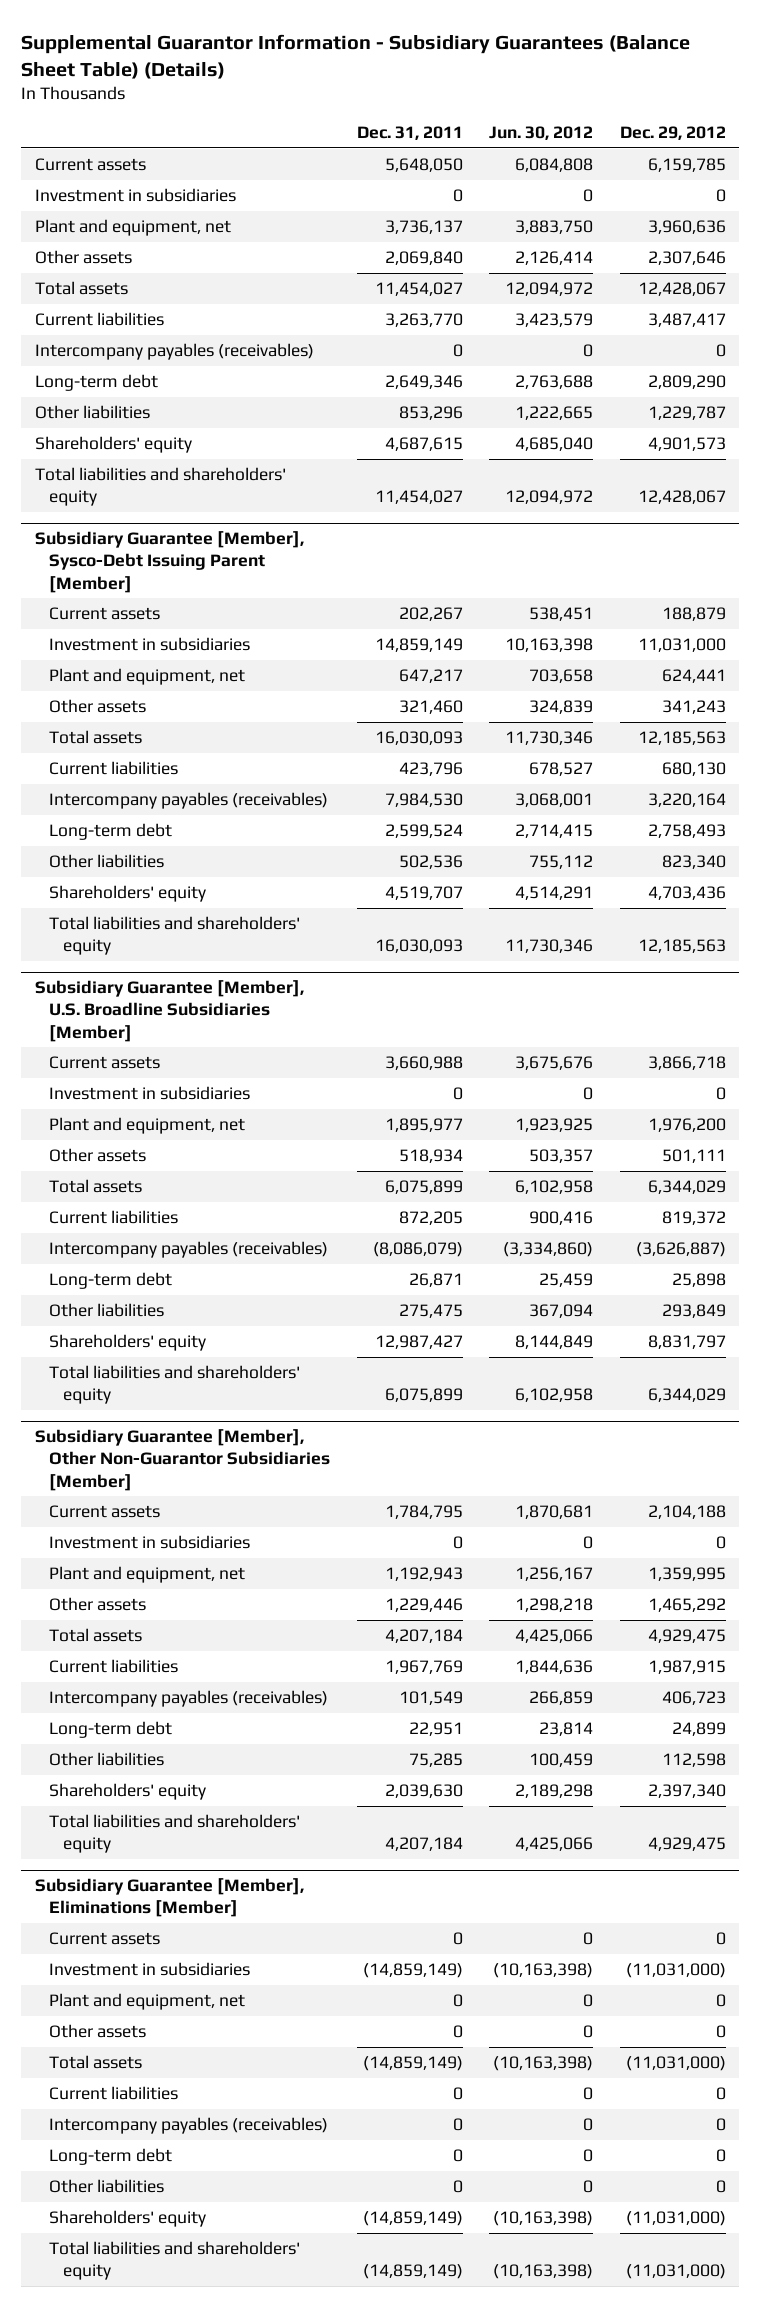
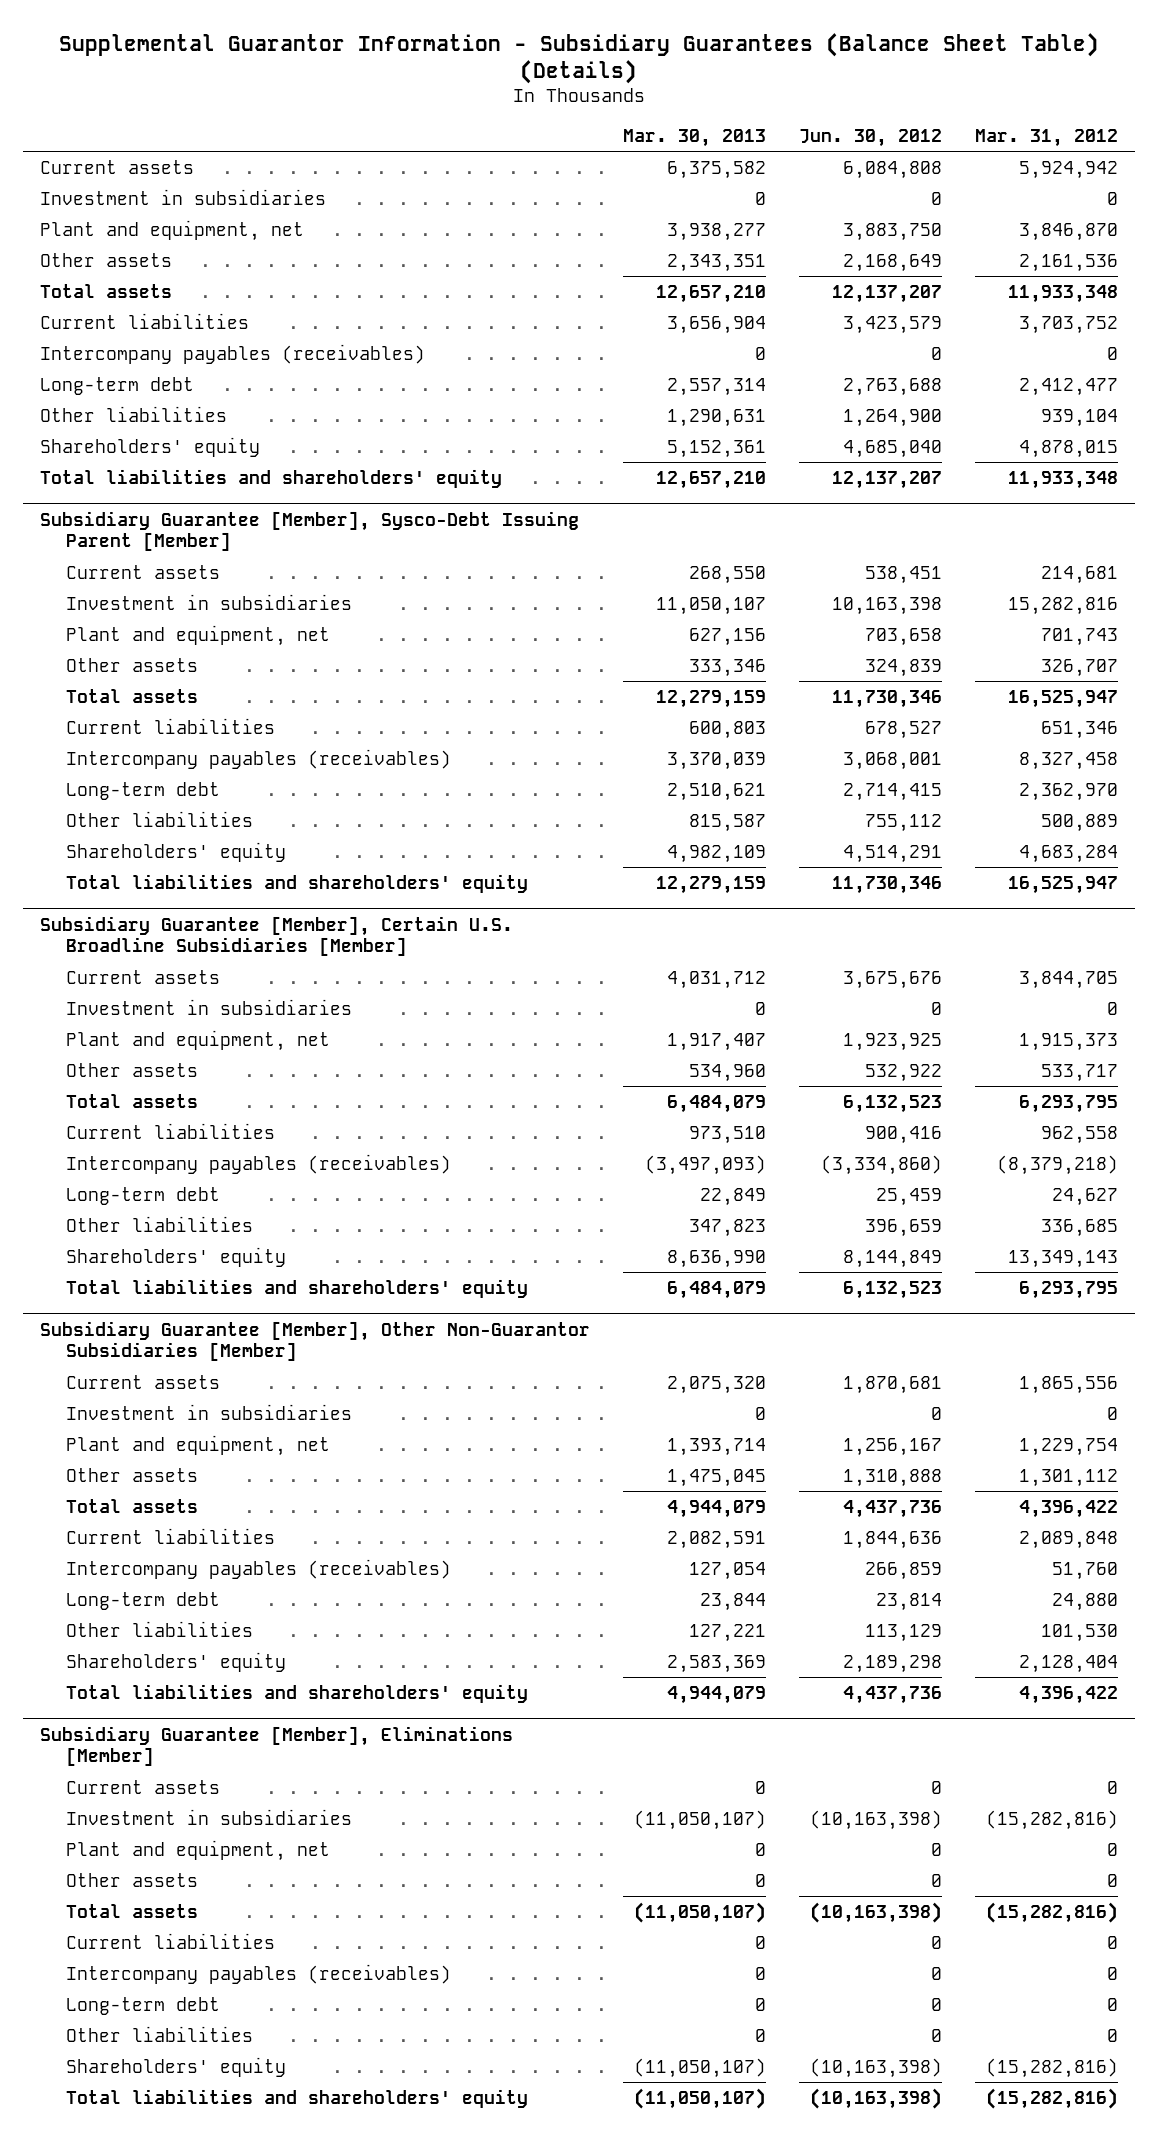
- | Dec. 31, 2011 | Jun. 30, 2012 | Dec. 29, 2012
+ | Mar. 30, 2013 | Jun. 30, 2012 | Mar. 31, 2012
- Other assets | 2,069,840 | 2,126,414 | 2,307,646
- Total assets | 11,454,027 | 12,094,972 | 12,428,067
+ Other assets | 2,343,351 | 2,168,649 | 2,161,536
+ Total assets | 12,657,210 | 12,137,207 | 11,933,348
- Other liabilities | 853,296 | 1,222,665 | 1,229,787
+ Other liabilities | 1,290,631 | 1,264,900 | 939,104
- Total liabilities and shareholders' equity | 11,454,027 | 12,094,972 | 12,428,067
+ Total liabilities and shareholders' equity | 12,657,210 | 12,137,207 | 11,933,348
- Subsidiary Guarantee [Member], U.S. Broadline Subsidiaries [Member]
+ Subsidiary Guarantee [Member], Certain U.S. Broadline Subsidiaries [Member]
- Other assets | 518,934 | 503,357 | 501,111
- Total assets | 6,075,899 | 6,102,958 | 6,344,029
+ Other assets | 534,960 | 532,922 | 533,717
+ Total assets | 6,484,079 | 6,132,523 | 6,293,795
- Other liabilities | 275,475 | 367,094 | 293,849
+ Other liabilities | 347,823 | 396,659 | 336,685
- Total liabilities and shareholders' equity | 6,075,899 | 6,102,958 | 6,344,029
+ Total liabilities and shareholders' equity | 6,484,079 | 6,132,523 | 6,293,795
@ Subsidiary Guarantee [Member], Other Non-Guarantor Subsidiaries [Member]
- Other assets | 1,229,446 | 1,298,218 | 1,465,292
- Total assets | 4,207,184 | 4,425,066 | 4,929,475
+ Other assets | 1,475,045 | 1,310,888 | 1,301,112
+ Total assets | 4,944,079 | 4,437,736 | 4,396,422
- Other liabilities | 75,285 | 100,459 | 112,598
+ Other liabilities | 127,221 | 113,129 | 101,530
- Total liabilities and shareholders' equity | 4,207,184 | 4,425,066 | 4,929,475
+ Total liabilities and shareholders' equity | 4,944,079 | 4,437,736 | 4,396,422

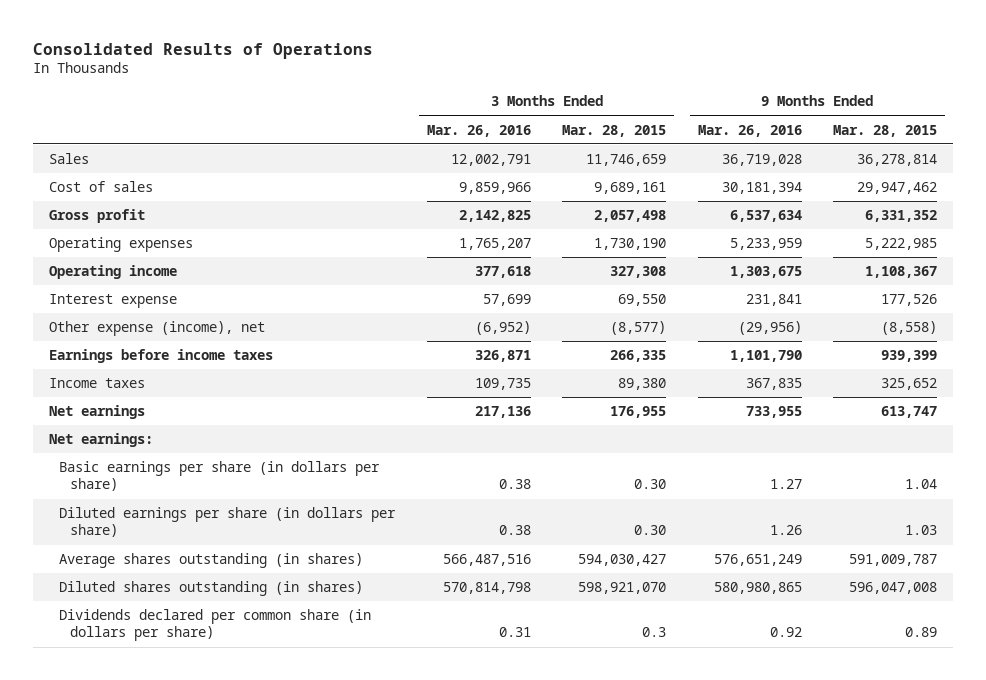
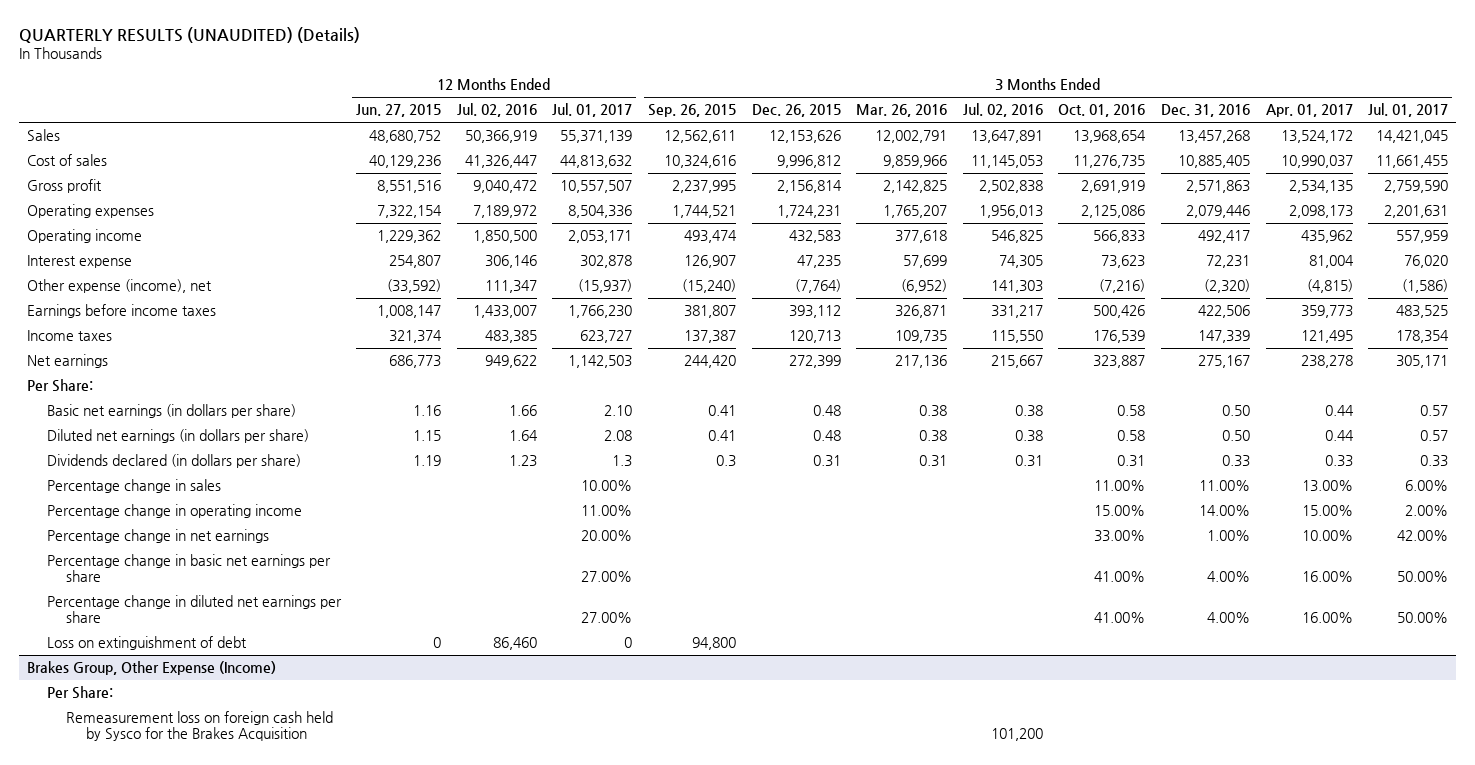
- Consolidated Results of Operations
+ QUARTERLY RESULTS (UNAUDITED) (Details)
- | 3 Months Ended Mar. 26, 2016 | 3 Months Ended Mar. 28, 2015 | 9 Months Ended Mar. 26, 2016 | 9 Months Ended Mar. 28, 2015
+ | 12 Months Ended Jun. 27, 2015 | 12 Months Ended Jul. 02, 2016 | 12 Months Ended Jul. 01, 2017 | 3 Months Ended Sep. 26, 2015 | 3 Months Ended Dec. 26, 2015 | 3 Months Ended Mar. 26, 2016 | 3 Months Ended Jul. 02, 2016 | 3 Months Ended Oct. 01, 2016 | 3 Months Ended Dec. 31, 2016 | 3 Months Ended Apr. 01, 2017 | 3 Months Ended Jul. 01, 2017
- Net earnings:
- Basic earnings per share (in dollars per share) | 0.38 | 0.30 | 1.27 | 1.04
- Diluted earnings per share (in dollars per share) | 0.38 | 0.30 | 1.26 | 1.03
- Average shares outstanding (in shares) | 566,487,516 | 594,030,427 | 576,651,249 | 591,009,787
- Diluted shares outstanding (in shares) | 570,814,798 | 598,921,070 | 580,980,865 | 596,047,008
- Dividends declared per common share (in dollars per share) | 0.31 | 0.3 | 0.92 | 0.89
+ Per Share:
+ Basic net earnings (in dollars per share) | 1.16 | 1.66 | 2.10 | 0.41 | 0.48 | 0.38 | 0.38 | 0.58 | 0.50 | 0.44 | 0.57
+ Diluted net earnings (in dollars per share) | 1.15 | 1.64 | 2.08 | 0.41 | 0.48 | 0.38 | 0.38 | 0.58 | 0.50 | 0.44 | 0.57
+ Dividends declared (in dollars per share) | 1.19 | 1.23 | 1.3 | 0.3 | 0.31 | 0.31 | 0.31 | 0.31 | 0.33 | 0.33 | 0.33
+ Percentage change in sales | | | 10.00% | | | | | 11.00% | 11.00% | 13.00% | 6.00%
+ Percentage change in operating income | | | 11.00% | | | | | 15.00% | 14.00% | 15.00% | 2.00%
+ Percentage change in net earnings | | | 20.00% | | | | | 33.00% | 1.00% | 10.00% | 42.00%
+ Percentage change in basic net earnings per share | | | 27.00% | | | | | 41.00% | 4.00% | 16.00% | 50.00%
+ Percentage change in diluted net earnings per share | | | 27.00% | | | | | 41.00% | 4.00% | 16.00% | 50.00%
+ Loss on extinguishment of debt | 0 | 86,460 | 0 | 94,800 | | | | | | |
+ Brakes Group, Other Expense (Income)
+ Per Share:
+ Remeasurement loss on foreign cash held by Sysco for the Brakes Acquisition | | | | | | | 101,200 | | | |

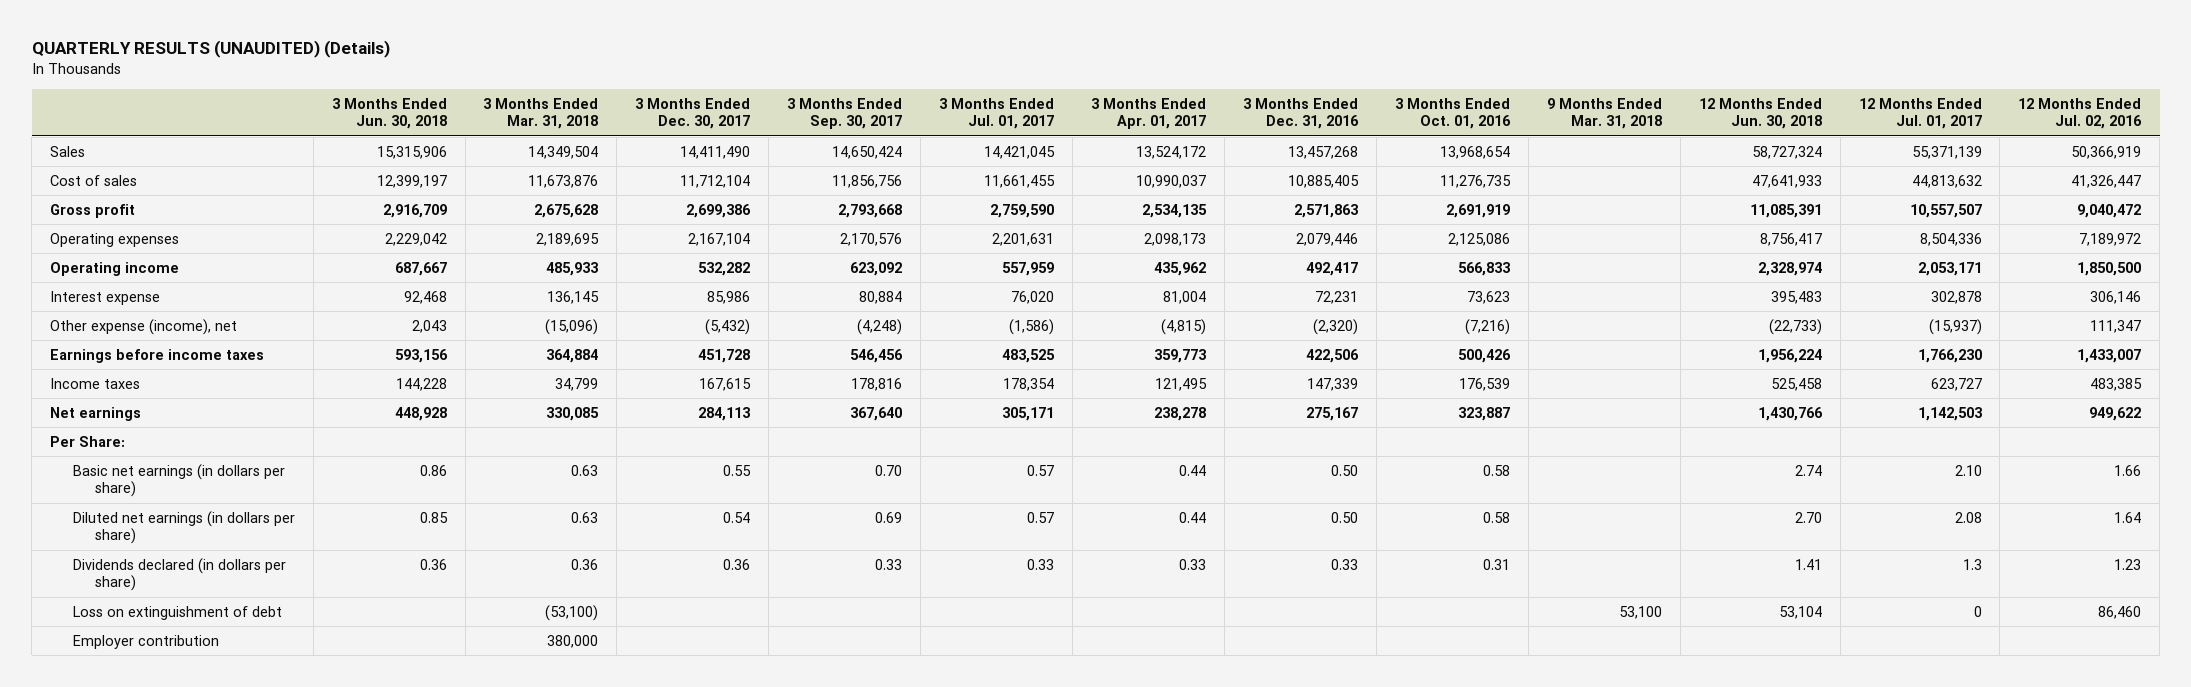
- | 12 Months Ended Jun. 27, 2015 | 12 Months Ended Jul. 02, 2016 | 12 Months Ended Jul. 01, 2017 | 3 Months Ended Sep. 26, 2015 | 3 Months Ended Dec. 26, 2015 | 3 Months Ended Mar. 26, 2016 | 3 Months Ended Jul. 02, 2016 | 3 Months Ended Oct. 01, 2016 | 3 Months Ended Dec. 31, 2016 | 3 Months Ended Apr. 01, 2017 | 3 Months Ended Jul. 01, 2017
+ | 3 Months Ended Jun. 30, 2018 | 3 Months Ended Mar. 31, 2018 | 3 Months Ended Dec. 30, 2017 | 3 Months Ended Sep. 30, 2017 | 3 Months Ended Jul. 01, 2017 | 3 Months Ended Apr. 01, 2017 | 3 Months Ended Dec. 31, 2016 | 3 Months Ended Oct. 01, 2016 | 9 Months Ended Mar. 31, 2018 | 12 Months Ended Jun. 30, 2018 | 12 Months Ended Jul. 01, 2017 | 12 Months Ended Jul. 02, 2016
- Percentage change in sales | | | 10.00% | | | | | 11.00% | 11.00% | 13.00% | 6.00%
- Percentage change in operating income | | | 11.00% | | | | | 15.00% | 14.00% | 15.00% | 2.00%
- Percentage change in net earnings | | | 20.00% | | | | | 33.00% | 1.00% | 10.00% | 42.00%
- Percentage change in basic net earnings per share | | | 27.00% | | | | | 41.00% | 4.00% | 16.00% | 50.00%
- Percentage change in diluted net earnings per share | | | 27.00% | | | | | 41.00% | 4.00% | 16.00% | 50.00%
- Brakes Group, Other Expense (Income)
- Per Share:
- Remeasurement loss on foreign cash held by Sysco for the Brakes Acquisition | | | | | | | 101,200 | | | |
+ Employer contribution | | 380,000 | | | | | | | | | |

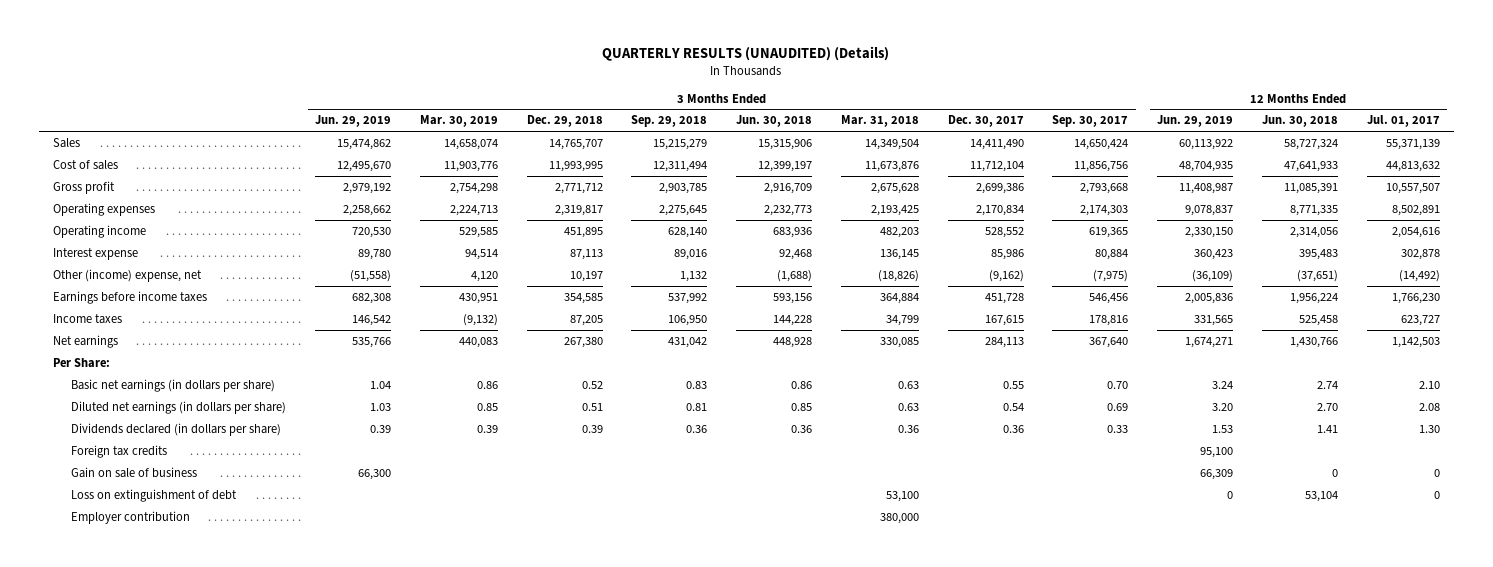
- | 3 Months Ended Jun. 30, 2018 | 3 Months Ended Mar. 31, 2018 | 3 Months Ended Dec. 30, 2017 | 3 Months Ended Sep. 30, 2017 | 3 Months Ended Jul. 01, 2017 | 3 Months Ended Apr. 01, 2017 | 3 Months Ended Dec. 31, 2016 | 3 Months Ended Oct. 01, 2016 | 9 Months Ended Mar. 31, 2018 | 12 Months Ended Jun. 30, 2018 | 12 Months Ended Jul. 01, 2017 | 12 Months Ended Jul. 02, 2016
+ | 3 Months Ended Jun. 29, 2019 | 3 Months Ended Mar. 30, 2019 | 3 Months Ended Dec. 29, 2018 | 3 Months Ended Sep. 29, 2018 | 3 Months Ended Jun. 30, 2018 | 3 Months Ended Mar. 31, 2018 | 3 Months Ended Dec. 30, 2017 | 3 Months Ended Sep. 30, 2017 | 12 Months Ended Jun. 29, 2019 | 12 Months Ended Jun. 30, 2018 | 12 Months Ended Jul. 01, 2017
- Operating expenses | 2,229,042 | 2,189,695 | 2,167,104 | 2,170,576 | 2,201,631 | 2,098,173 | 2,079,446 | 2,125,086 | | 8,756,417 | 8,504,336 | 7,189,972
- Operating income | 687,667 | 485,933 | 532,282 | 623,092 | 557,959 | 435,962 | 492,417 | 566,833 | | 2,328,974 | 2,053,171 | 1,850,500
+ Operating expenses | 2,258,662 | 2,224,713 | 2,319,817 | 2,275,645 | 2,232,773 | 2,193,425 | 2,170,834 | 2,174,303 | 9,078,837 | 8,771,335 | 8,502,891
+ Operating income | 720,530 | 529,585 | 451,895 | 628,140 | 683,936 | 482,203 | 528,552 | 619,365 | 2,330,150 | 2,314,056 | 2,054,616
- Other expense (income), net | 2,043 | (15,096) | (5,432) | (4,248) | (1,586) | (4,815) | (2,320) | (7,216) | | (22,733) | (15,937) | 111,347
+ Other (income) expense, net | (51,558) | 4,120 | 10,197 | 1,132 | (1,688) | (18,826) | (9,162) | (7,975) | (36,109) | (37,651) | (14,492)
- Dividends declared (in dollars per share) | 0.36 | 0.36 | 0.36 | 0.33 | 0.33 | 0.33 | 0.33 | 0.31 | | 1.41 | 1.3 | 1.23
- Loss on extinguishment of debt | | (53,100) | | | | | | | 53,100 | 53,104 | 0 | 86,460
+ Dividends declared (in dollars per share) | 0.39 | 0.39 | 0.39 | 0.36 | 0.36 | 0.36 | 0.36 | 0.33 | 1.53 | 1.41 | 1.30
+ Foreign tax credits | | | | | | | | | 95,100 | |
+ Gain on sale of business | 66,300 | | | | | | | | 66,309 | 0 | 0
+ Loss on extinguishment of debt | | | | | | 53,100 | | | 0 | 53,104 | 0

